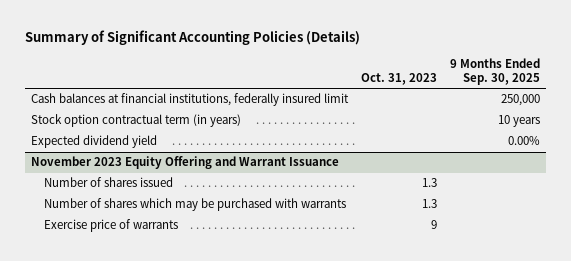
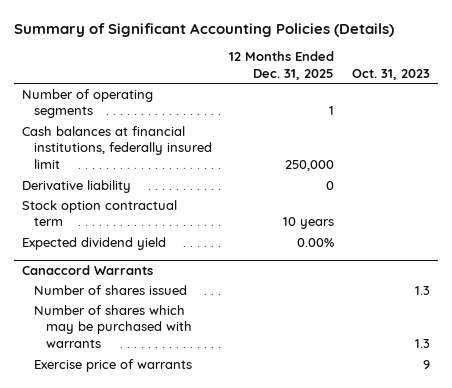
- | Oct. 31, 2023 | 9 Months Ended Sep. 30, 2025
+ | 12 Months Ended Dec. 31, 2025 | Oct. 31, 2023
+ Number of operating segments | 1 |
- Stock option contractual term (in years) | | 10 years
+ Derivative liability | 0 |
+ Stock option contractual term | 10 years |
- November 2023 Equity Offering and Warrant Issuance
+ Canaccord Warrants

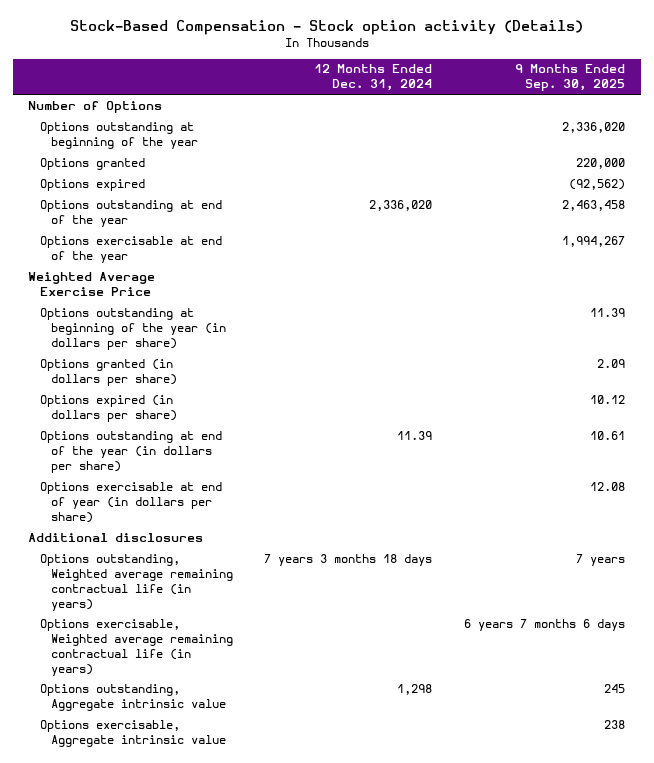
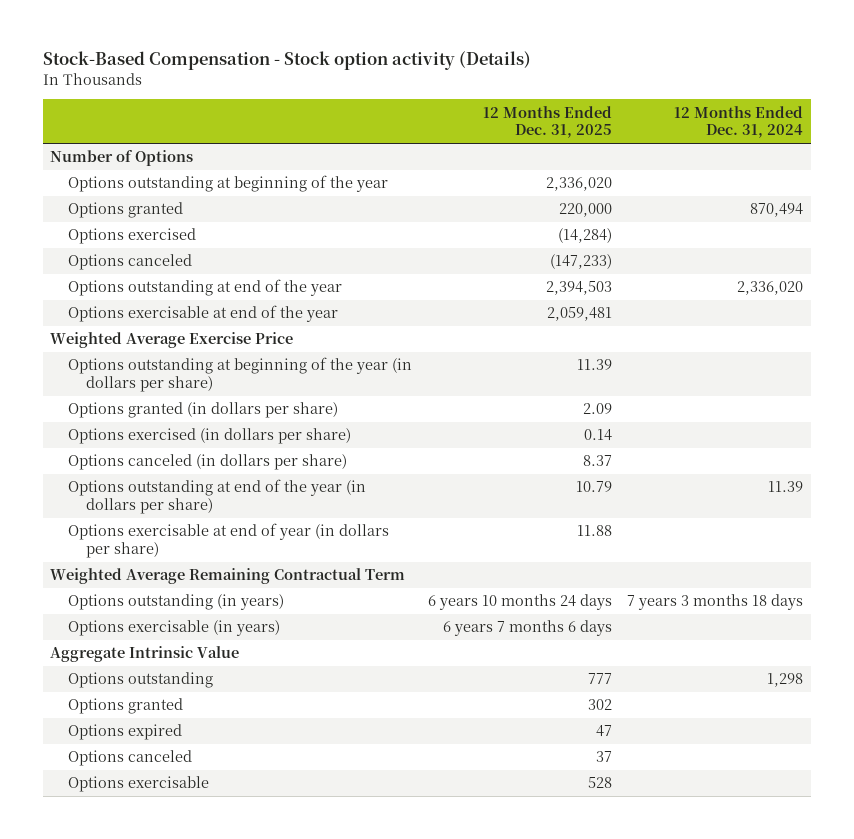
- | 12 Months Ended Dec. 31, 2024 | 9 Months Ended Sep. 30, 2025
+ | 12 Months Ended Dec. 31, 2025 | 12 Months Ended Dec. 31, 2024
+ Options granted | 220,000 | 870,494
+ Options exercised | (14,284) |
+ Options canceled | (147,233) |
- Options expired (in dollars per share) | | 10.12
+ Options exercised (in dollars per share) | 0.14 |
+ Options canceled (in dollars per share) | 8.37 |
- Additional disclosures
- Options outstanding, Weighted average remaining contractual life (in years) | 7 years 3 months 18 days | 7 years
- Options exercisable, Weighted average remaining contractual life (in years) | | 6 years 7 months 6 days
- Options outstanding, Aggregate intrinsic value | 1,298 | 245
- Options exercisable, Aggregate intrinsic value | | 238
+ Weighted Average Remaining Contractual Term
+ Options outstanding (in years) | 6 years 10 months 24 days | 7 years 3 months 18 days
+ Options exercisable (in years) | 6 years 7 months 6 days |
+ Aggregate Intrinsic Value
+ Options outstanding | 777 | 1,298
moved down: Options granted | 302 |
moved down: Options expired | 47 |
+ Options canceled | 37 |
+ Options exercisable | 528 |

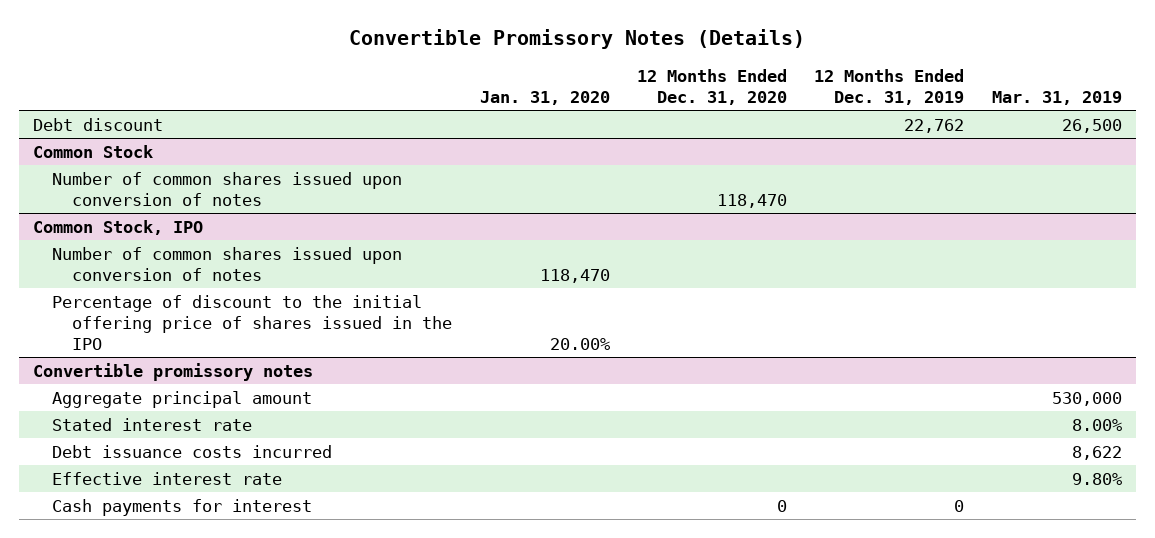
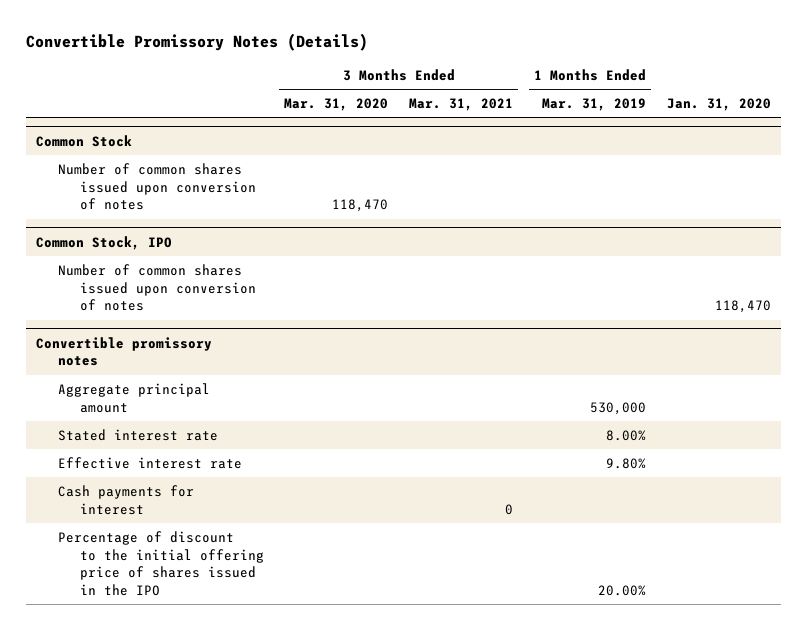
- | Jan. 31, 2020 | 12 Months Ended Dec. 31, 2020 | 12 Months Ended Dec. 31, 2019 | Mar. 31, 2019
+ | 3 Months Ended Mar. 31, 2020 | 3 Months Ended Mar. 31, 2021 | 1 Months Ended Mar. 31, 2019 | Jan. 31, 2020
- Debt discount | | | 22,762 | 26,500
@ Common Stock, IPO
- Percentage of discount to the initial offering price of shares issued in the IPO | 20.00% | | |
@ Convertible promissory notes
- Debt issuance costs incurred | | | | 8,622
+ Percentage of discount to the initial offering price of shares issued in the IPO | | | 20.00% |

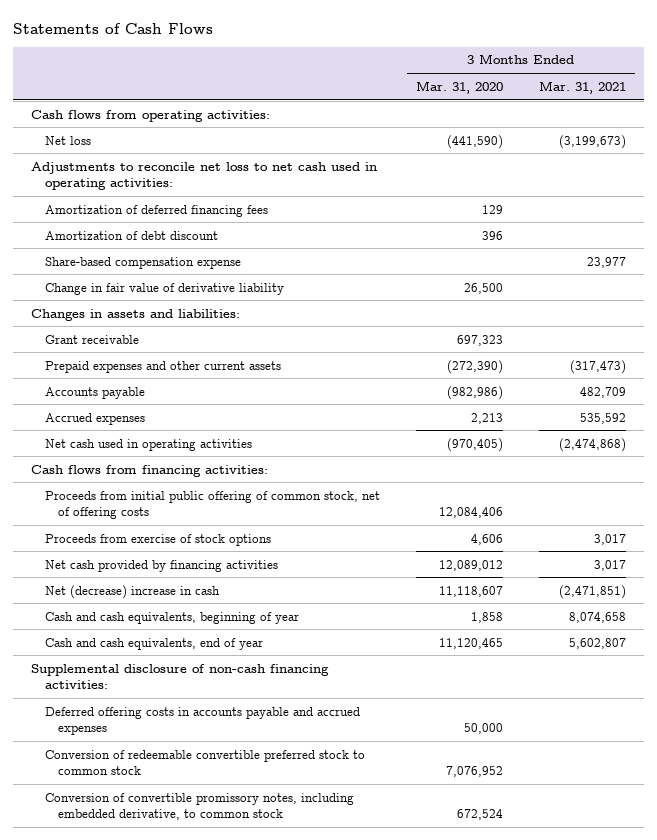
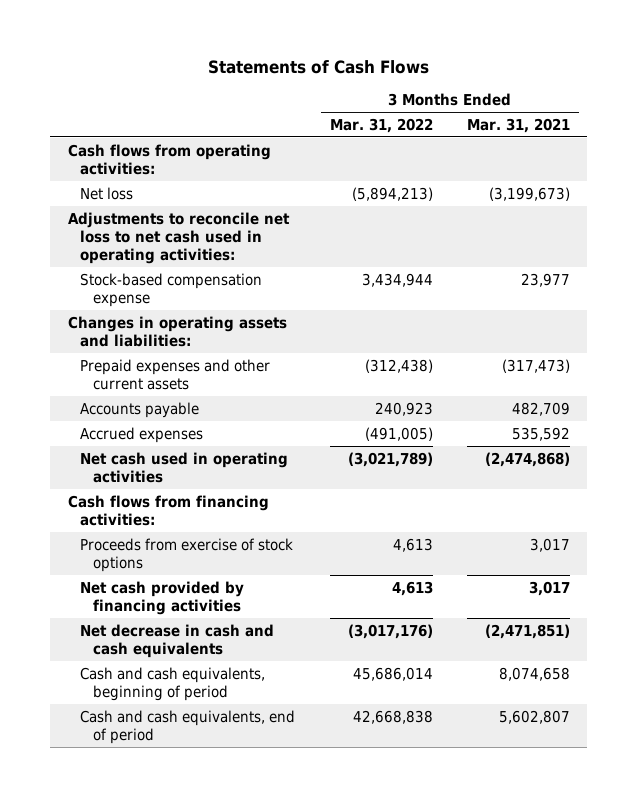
- | 3 Months Ended Mar. 31, 2020 | 3 Months Ended Mar. 31, 2021
+ | 3 Months Ended Mar. 31, 2022 | 3 Months Ended Mar. 31, 2021
- Amortization of deferred financing fees | 129 |
- Amortization of debt discount | 396 |
- Share-based compensation expense | | 23,977
- Change in fair value of derivative liability | 26,500 |
- Changes in assets and liabilities:
- Grant receivable | 697,323 |
+ Stock-based compensation expense | 3,434,944 | 23,977
+ Changes in operating assets and liabilities:
- Proceeds from initial public offering of common stock, net of offering costs | 12,084,406 |
- Net (decrease) increase in cash | 11,118,607 | (2,471,851)
- Cash and cash equivalents, beginning of year | 1,858 | 8,074,658
- Cash and cash equivalents, end of year | 11,120,465 | 5,602,807
- Supplemental disclosure of non-cash financing activities:
- Deferred offering costs in accounts payable and accrued expenses | 50,000 |
- Conversion of redeemable convertible preferred stock to common stock | 7,076,952 |
- Conversion of convertible promissory notes, including embedded derivative, to common stock | 672,524 |
+ Net decrease in cash and cash equivalents | (3,017,176) | (2,471,851)
+ Cash and cash equivalents, beginning of period | 45,686,014 | 8,074,658
+ Cash and cash equivalents, end of period | 42,668,838 | 5,602,807

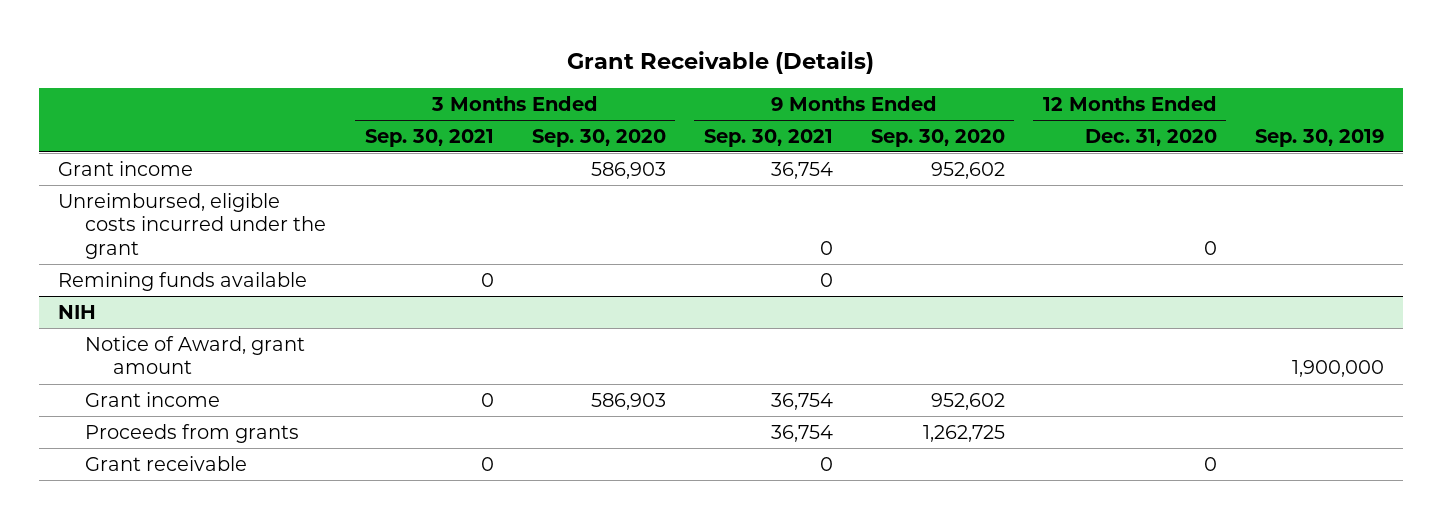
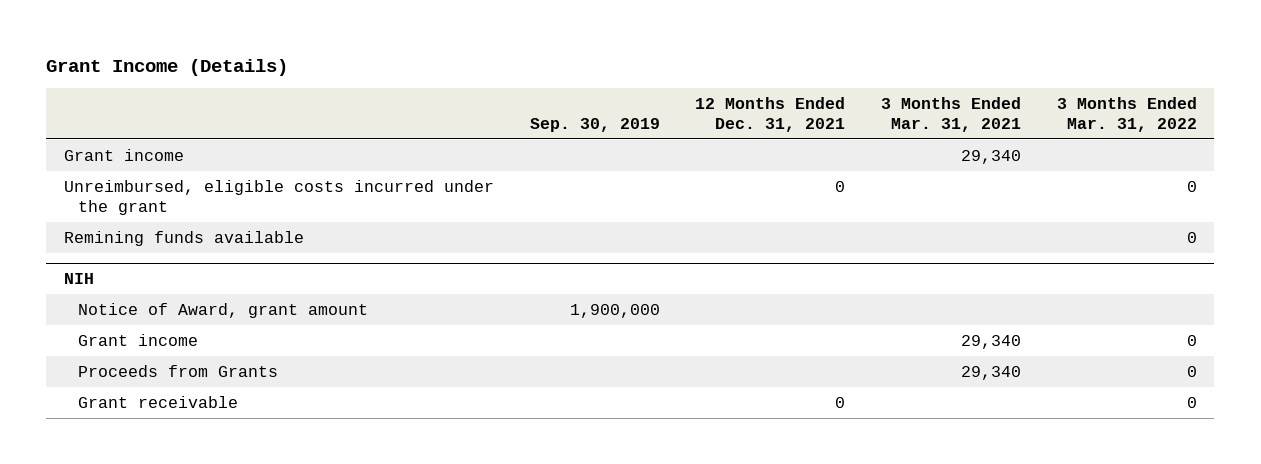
- Grant Receivable (Details)
+ Grant Income (Details)
- | 3 Months Ended Sep. 30, 2021 | 3 Months Ended Sep. 30, 2020 | 9 Months Ended Sep. 30, 2021 | 9 Months Ended Sep. 30, 2020 | 12 Months Ended Dec. 31, 2020 | Sep. 30, 2019
+ | Sep. 30, 2019 | 12 Months Ended Dec. 31, 2021 | 3 Months Ended Mar. 31, 2021 | 3 Months Ended Mar. 31, 2022
@ NIH
- Proceeds from grants | | | 36,754 | 1,262,725 | |
+ Proceeds from Grants | | | 29,340 | 0

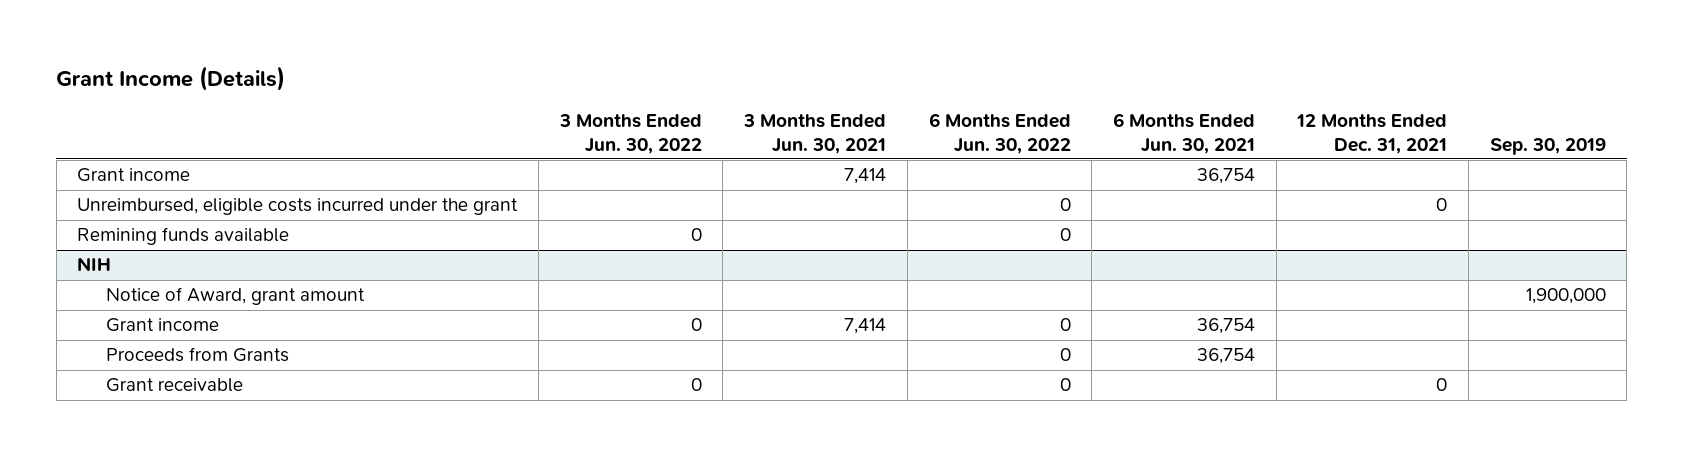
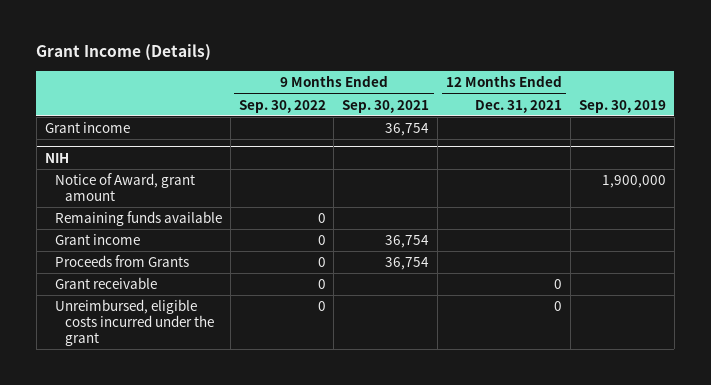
- | 3 Months Ended Jun. 30, 2022 | 3 Months Ended Jun. 30, 2021 | 6 Months Ended Jun. 30, 2022 | 6 Months Ended Jun. 30, 2021 | 12 Months Ended Dec. 31, 2021 | Sep. 30, 2019
+ | 9 Months Ended Sep. 30, 2022 | 9 Months Ended Sep. 30, 2021 | 12 Months Ended Dec. 31, 2021 | Sep. 30, 2019
- Unreimbursed, eligible costs incurred under the grant | | | 0 | | 0 |
- Remining funds available | 0 | | 0 | | |
@ NIH
+ Remaining funds available | 0 | | |
+ Unreimbursed, eligible costs incurred under the grant | 0 | | 0 |

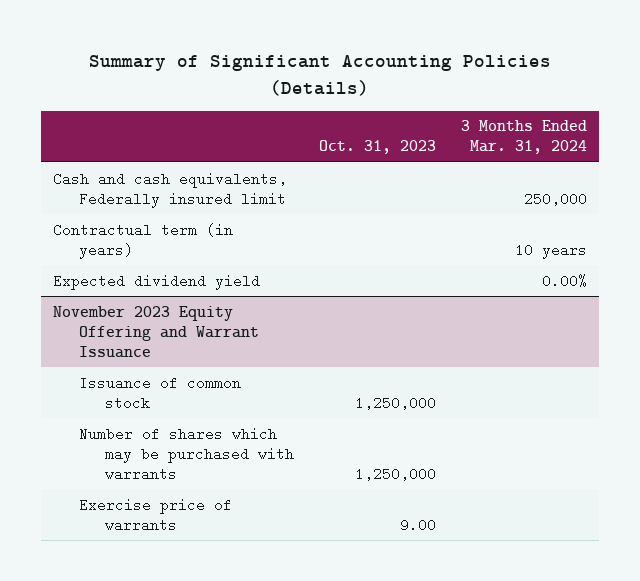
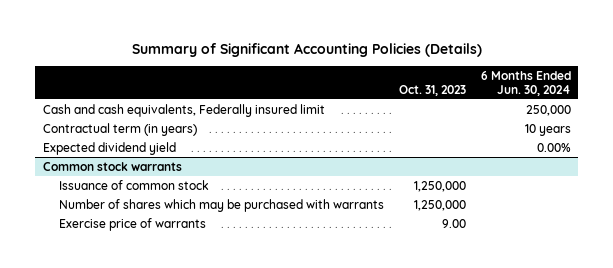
- | Oct. 31, 2023 | 3 Months Ended Mar. 31, 2024
+ | Oct. 31, 2023 | 6 Months Ended Jun. 30, 2024
- November 2023 Equity Offering and Warrant Issuance
+ Common stock warrants

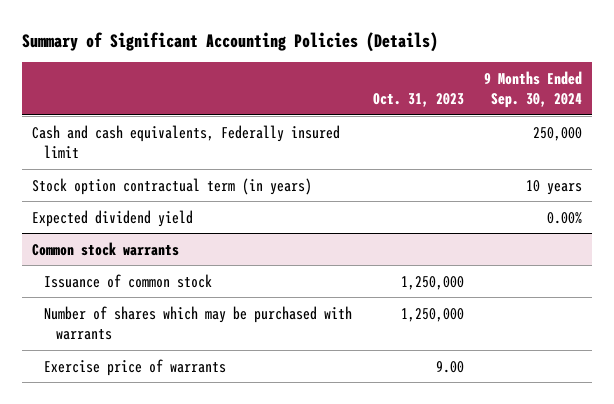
- | Oct. 31, 2023 | 6 Months Ended Jun. 30, 2024
+ | Oct. 31, 2023 | 9 Months Ended Sep. 30, 2024
- Contractual term (in years) | | 10 years
+ Stock option contractual term (in years) | | 10 years

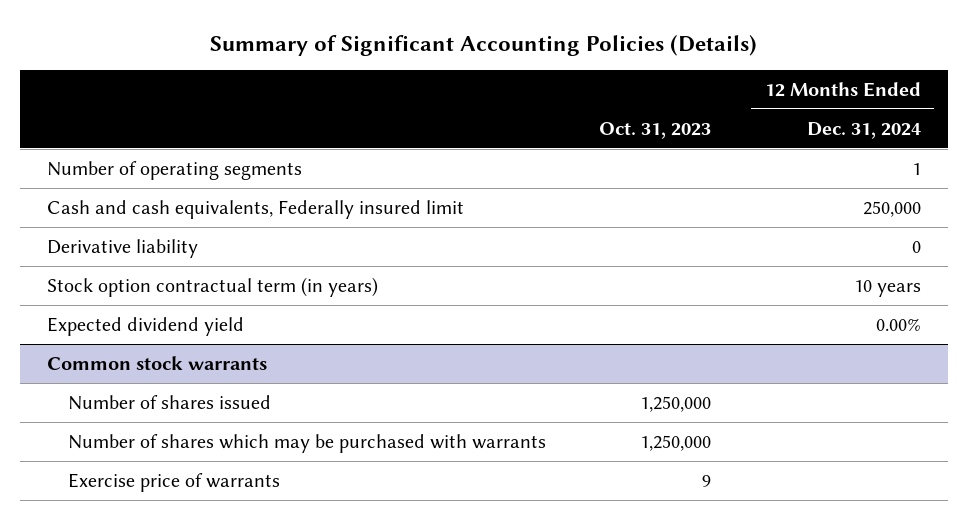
- | Oct. 31, 2023 | 9 Months Ended Sep. 30, 2024
+ | Oct. 31, 2023 | 12 Months Ended Dec. 31, 2024
+ Number of operating segments | | 1
+ Derivative liability | | 0
@ Common stock warrants
- Issuance of common stock | 1,250,000 |
+ Number of shares issued | 1,250,000 |
- Exercise price of warrants | 9.00 |
+ Exercise price of warrants | 9 |

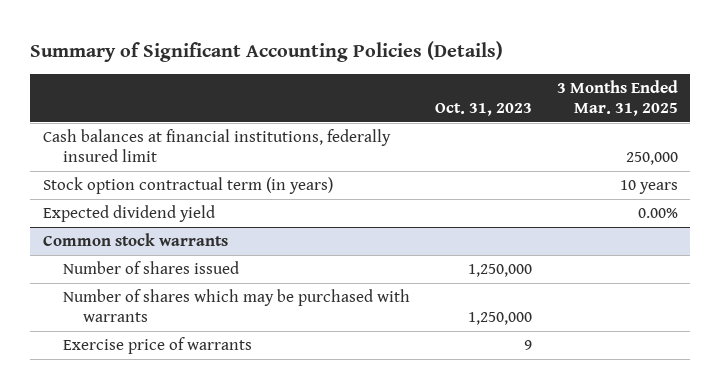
- | Oct. 31, 2023 | 12 Months Ended Dec. 31, 2024
+ | Oct. 31, 2023 | 3 Months Ended Mar. 31, 2025
- Number of operating segments | | 1
- Cash and cash equivalents, Federally insured limit | | 250,000
- Derivative liability | | 0
+ Cash balances at financial institutions, federally insured limit | | 250,000

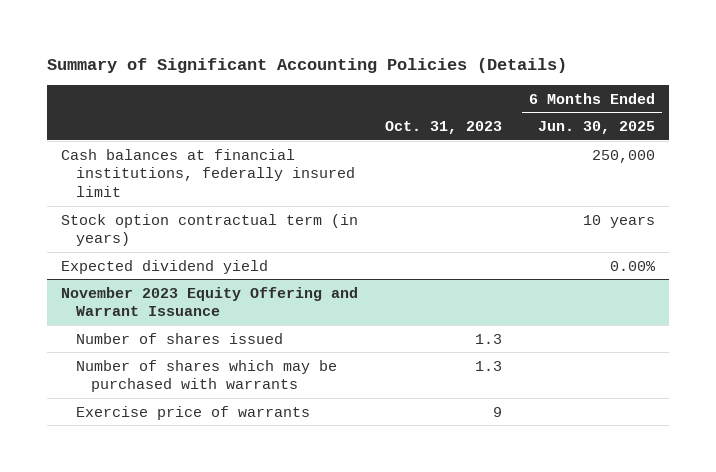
- | Oct. 31, 2023 | 3 Months Ended Mar. 31, 2025
+ | Oct. 31, 2023 | 6 Months Ended Jun. 30, 2025
- Common stock warrants
- Number of shares issued | 1,250,000 |
- Number of shares which may be purchased with warrants | 1,250,000 |
+ November 2023 Equity Offering and Warrant Issuance
+ Number of shares issued | 1.3 |
+ Number of shares which may be purchased with warrants | 1.3 |

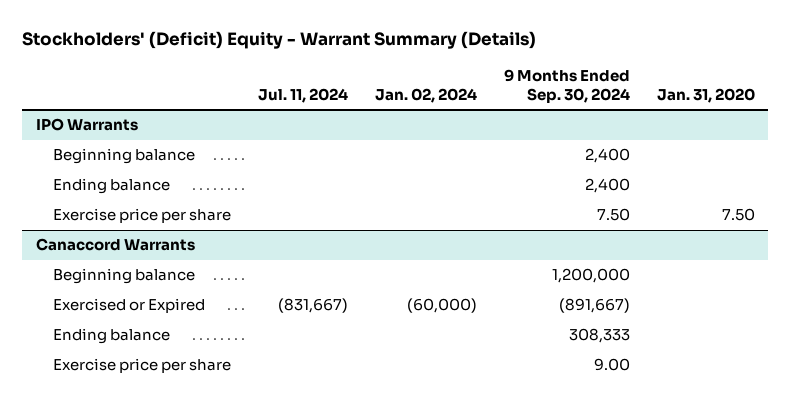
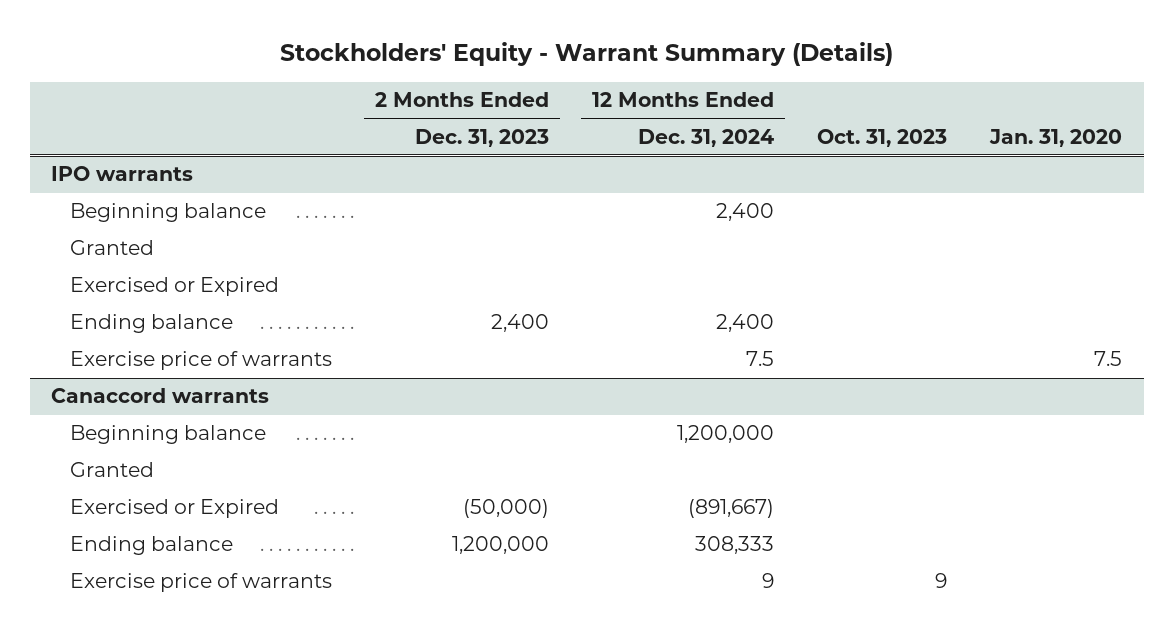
- Stockholders' (Deficit) Equity - Warrant Summary (Details)
+ Stockholders' Equity - Warrant Summary (Details)
- | Jul. 11, 2024 | Jan. 02, 2024 | 9 Months Ended Sep. 30, 2024 | Jan. 31, 2020
+ | 2 Months Ended Dec. 31, 2023 | 12 Months Ended Dec. 31, 2024 | Oct. 31, 2023 | Jan. 31, 2020
- IPO Warrants
+ IPO warrants
+ Granted
+ Exercised or Expired
- Exercise price per share | | | 7.50 | 7.50
- Canaccord Warrants
+ Exercise price of warrants | | 7.5 | | 7.5
+ Canaccord warrants
+ Granted
- Exercise price per share | | | 9.00 |
+ Exercise price of warrants | | 9 | 9 |

